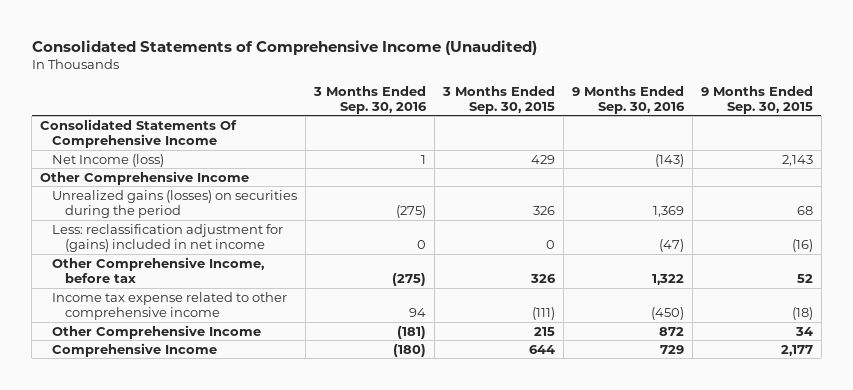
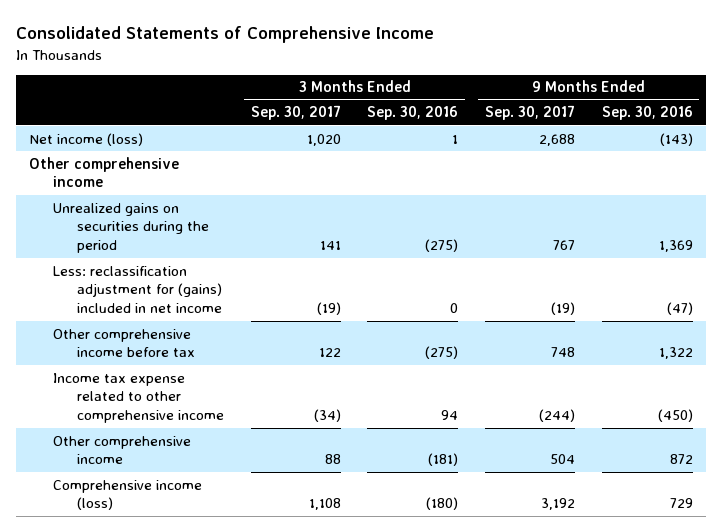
- Consolidated Statements of Comprehensive Income (Unaudited)
+ Consolidated Statements of Comprehensive Income
- | 3 Months Ended Sep. 30, 2016 | 3 Months Ended Sep. 30, 2015 | 9 Months Ended Sep. 30, 2016 | 9 Months Ended Sep. 30, 2015
+ | 3 Months Ended Sep. 30, 2017 | 3 Months Ended Sep. 30, 2016 | 9 Months Ended Sep. 30, 2017 | 9 Months Ended Sep. 30, 2016
- Consolidated Statements Of Comprehensive Income
- Net Income (loss) | 1 | 429 | (143) | 2,143
- Other Comprehensive Income
- Unrealized gains (losses) on securities during the period | (275) | 326 | 1,369 | 68
+ Net income (loss) | 1,020 | 1 | 2,688 | (143)
+ Other comprehensive income
+ Unrealized gains on securities during the period | 141 | (275) | 767 | 1,369
- Other Comprehensive Income, before tax | (275) | 326 | 1,322 | 52
+ Other comprehensive income before tax | 122 | (275) | 748 | 1,322
- Other Comprehensive Income | (181) | 215 | 872 | 34
- Comprehensive Income | (180) | 644 | 729 | 2,177
+ Other comprehensive income | 88 | (181) | 504 | 872
+ Comprehensive income (loss) | 1,108 | (180) | 3,192 | 729

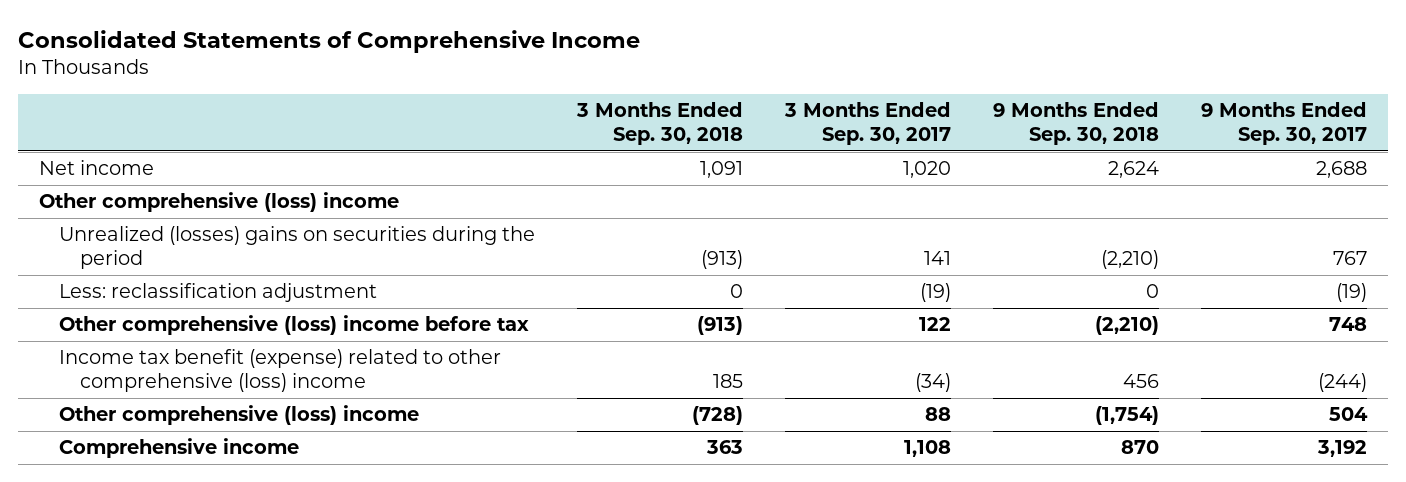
- | 3 Months Ended Sep. 30, 2017 | 3 Months Ended Sep. 30, 2016 | 9 Months Ended Sep. 30, 2017 | 9 Months Ended Sep. 30, 2016
+ | 3 Months Ended Sep. 30, 2018 | 3 Months Ended Sep. 30, 2017 | 9 Months Ended Sep. 30, 2018 | 9 Months Ended Sep. 30, 2017
- Net income (loss) | 1,020 | 1 | 2,688 | (143)
- Other comprehensive income
- Unrealized gains on securities during the period | 141 | (275) | 767 | 1,369
- Less: reclassification adjustment for (gains) included in net income | (19) | 0 | (19) | (47)
- Other comprehensive income before tax | 122 | (275) | 748 | 1,322
- Income tax expense related to other comprehensive income | (34) | 94 | (244) | (450)
- Other comprehensive income | 88 | (181) | 504 | 872
- Comprehensive income (loss) | 1,108 | (180) | 3,192 | 729
+ Net income | 1,091 | 1,020 | 2,624 | 2,688
+ Other comprehensive (loss) income
+ Unrealized (losses) gains on securities during the period | (913) | 141 | (2,210) | 767
+ Less: reclassification adjustment | 0 | (19) | 0 | (19)
+ Other comprehensive (loss) income before tax | (913) | 122 | (2,210) | 748
+ Income tax benefit (expense) related to other comprehensive (loss) income | 185 | (34) | 456 | (244)
+ Other comprehensive (loss) income | (728) | 88 | (1,754) | 504
+ Comprehensive income | 363 | 1,108 | 870 | 3,192

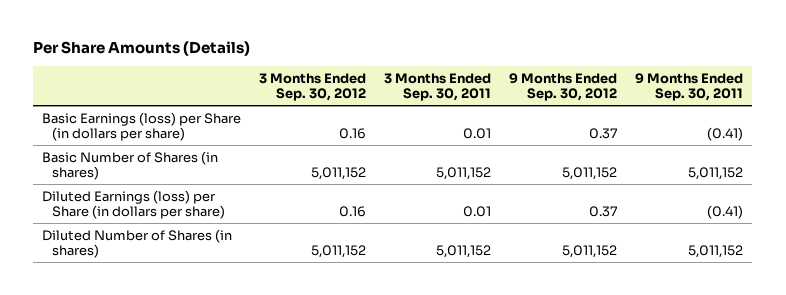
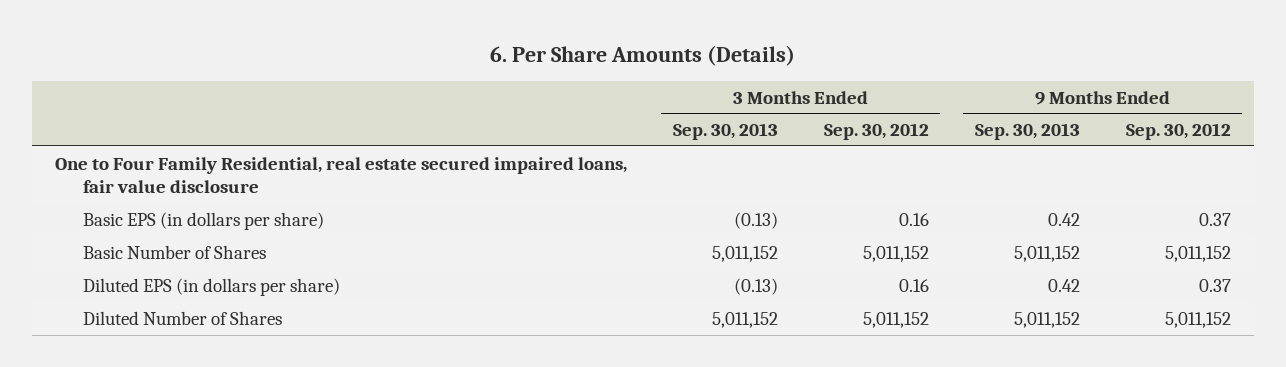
- Per Share Amounts (Details)
+ 6. Per Share Amounts (Details)
- | 3 Months Ended Sep. 30, 2012 | 3 Months Ended Sep. 30, 2011 | 9 Months Ended Sep. 30, 2012 | 9 Months Ended Sep. 30, 2011
+ | 3 Months Ended Sep. 30, 2013 | 3 Months Ended Sep. 30, 2012 | 9 Months Ended Sep. 30, 2013 | 9 Months Ended Sep. 30, 2012
- Basic Earnings (loss) per Share (in dollars per share) | 0.16 | 0.01 | 0.37 | (0.41)
- Basic Number of Shares (in shares) | 5,011,152 | 5,011,152 | 5,011,152 | 5,011,152
- Diluted Earnings (loss) per Share (in dollars per share) | 0.16 | 0.01 | 0.37 | (0.41)
- Diluted Number of Shares (in shares) | 5,011,152 | 5,011,152 | 5,011,152 | 5,011,152
+ One to Four Family Residential, real estate secured impaired loans, fair value disclosure
+ Basic EPS (in dollars per share) | (0.13) | 0.16 | 0.42 | 0.37
+ Basic Number of Shares | 5,011,152 | 5,011,152 | 5,011,152 | 5,011,152
+ Diluted EPS (in dollars per share) | (0.13) | 0.16 | 0.42 | 0.37
+ Diluted Number of Shares | 5,011,152 | 5,011,152 | 5,011,152 | 5,011,152

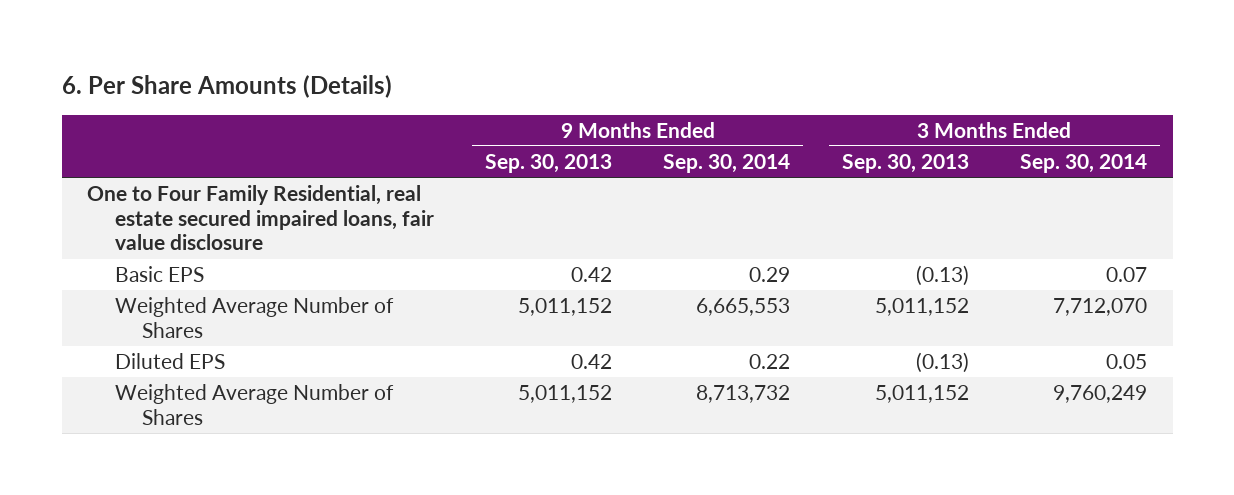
- | 3 Months Ended Sep. 30, 2013 | 3 Months Ended Sep. 30, 2012 | 9 Months Ended Sep. 30, 2013 | 9 Months Ended Sep. 30, 2012
+ | 9 Months Ended Sep. 30, 2013 | 9 Months Ended Sep. 30, 2014 | 3 Months Ended Sep. 30, 2013 | 3 Months Ended Sep. 30, 2014
- Basic EPS (in dollars per share) | (0.13) | 0.16 | 0.42 | 0.37
- Basic Number of Shares | 5,011,152 | 5,011,152 | 5,011,152 | 5,011,152
- Diluted EPS (in dollars per share) | (0.13) | 0.16 | 0.42 | 0.37
- Diluted Number of Shares | 5,011,152 | 5,011,152 | 5,011,152 | 5,011,152
+ Basic EPS | 0.42 | 0.29 | (0.13) | 0.07
+ Weighted Average Number of Shares | 5,011,152 | 6,665,553 | 5,011,152 | 7,712,070
+ Diluted EPS | 0.42 | 0.22 | (0.13) | 0.05
+ Weighted Average Number of Shares | 5,011,152 | 8,713,732 | 5,011,152 | 9,760,249

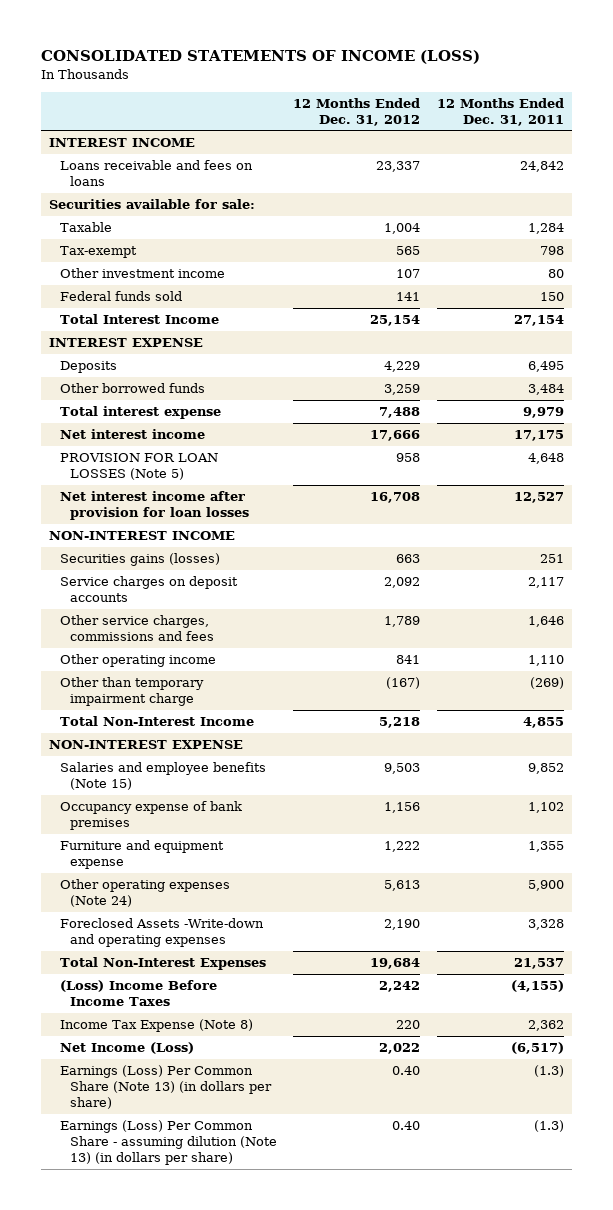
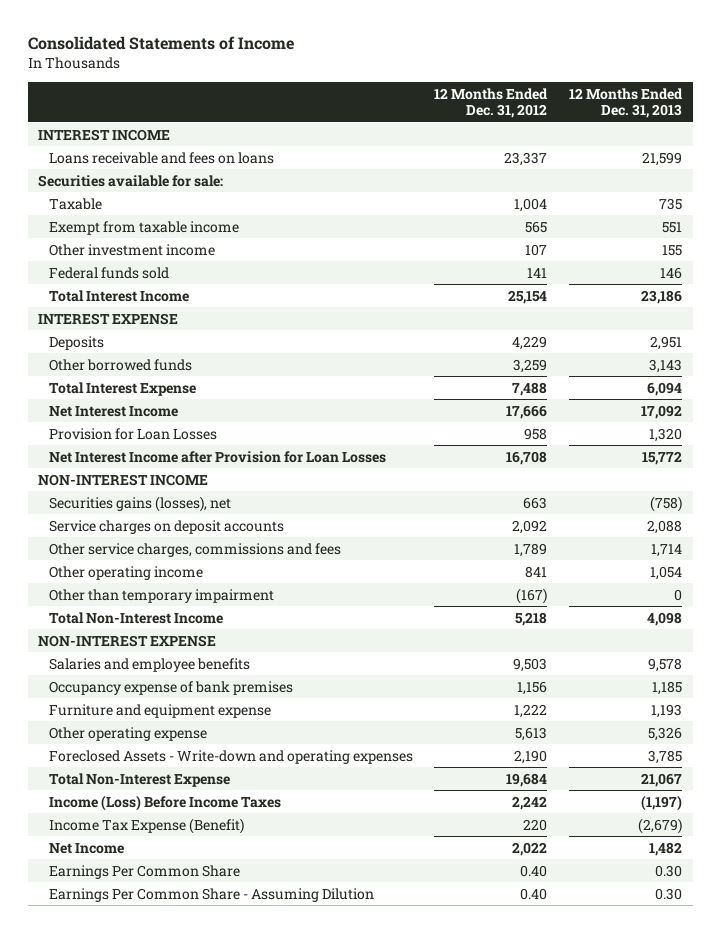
- CONSOLIDATED STATEMENTS OF INCOME (LOSS)
+ Consolidated Statements of Income
- | 12 Months Ended Dec. 31, 2012 | 12 Months Ended Dec. 31, 2011
+ | 12 Months Ended Dec. 31, 2012 | 12 Months Ended Dec. 31, 2013
- Tax-exempt | 565 | 798
+ Exempt from taxable income | 565 | 551
- Total interest expense | 7,488 | 9,979
- Net interest income | 17,666 | 17,175
- PROVISION FOR LOAN LOSSES (Note 5) | 958 | 4,648
- Net interest income after provision for loan losses | 16,708 | 12,527
+ Total Interest Expense | 7,488 | 6,094
+ Net Interest Income | 17,666 | 17,092
+ Provision for Loan Losses | 958 | 1,320
+ Net Interest Income after Provision for Loan Losses | 16,708 | 15,772
- Securities gains (losses) | 663 | 251
+ Securities gains (losses), net | 663 | (758)
- Other than temporary impairment charge | (167) | (269)
+ Other than temporary impairment | (167) | 0
- Salaries and employee benefits (Note 15) | 9,503 | 9,852
+ Salaries and employee benefits | 9,503 | 9,578
- Other operating expenses (Note 24) | 5,613 | 5,900
- Foreclosed Assets -Write-down and operating expenses | 2,190 | 3,328
- Total Non-Interest Expenses | 19,684 | 21,537
- (Loss) Income Before Income Taxes | 2,242 | (4,155)
- Income Tax Expense (Note 8) | 220 | 2,362
- Net Income (Loss) | 2,022 | (6,517)
- Earnings (Loss) Per Common Share (Note 13) (in dollars per share) | 0.40 | (1.3)
- Earnings (Loss) Per Common Share - assuming dilution (Note 13) (in dollars per share) | 0.40 | (1.3)
+ Other operating expense | 5,613 | 5,326
+ Foreclosed Assets - Write-down and operating expenses | 2,190 | 3,785
+ Total Non-Interest Expense | 19,684 | 21,067
+ Income (Loss) Before Income Taxes | 2,242 | (1,197)
+ Income Tax Expense (Benefit) | 220 | (2,679)
+ Net Income | 2,022 | 1,482
+ Earnings Per Common Share | 0.40 | 0.30
+ Earnings Per Common Share - Assuming Dilution | 0.40 | 0.30

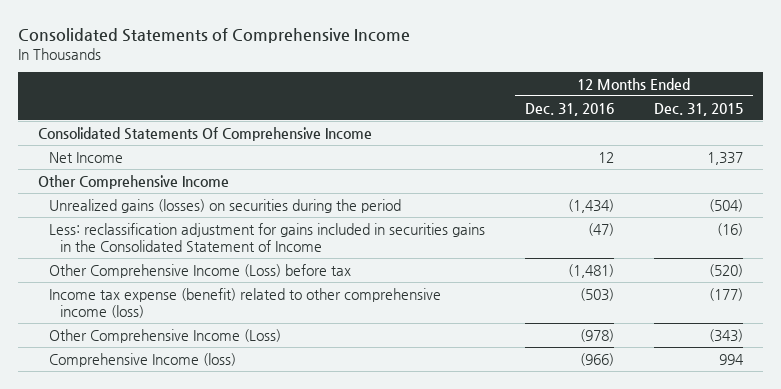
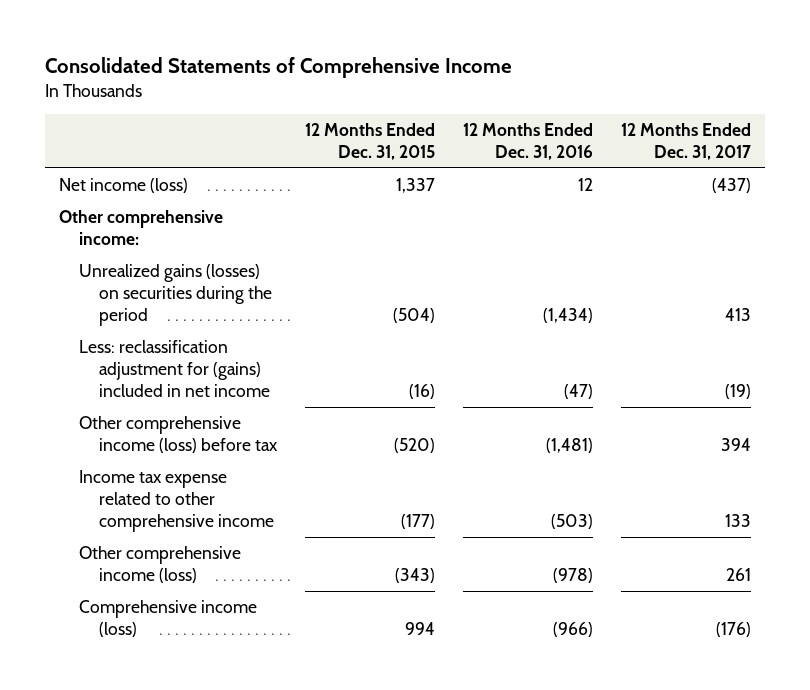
- | 12 Months Ended Dec. 31, 2016 | 12 Months Ended Dec. 31, 2015
+ | 12 Months Ended Dec. 31, 2015 | 12 Months Ended Dec. 31, 2016 | 12 Months Ended Dec. 31, 2017
- Consolidated Statements Of Comprehensive Income
- Net Income | 12 | 1,337
- Other Comprehensive Income
+ Net income (loss) | 1,337 | 12 | (437)
+ Other comprehensive income:
- Less: reclassification adjustment for gains included in securities gains in the Consolidated Statement of Income | (47) | (16)
- Other Comprehensive Income (Loss) before tax | (1,481) | (520)
- Income tax expense (benefit) related to other comprehensive income (loss) | (503) | (177)
- Other Comprehensive Income (Loss) | (978) | (343)
- Comprehensive Income (loss) | (966) | 994
+ Less: reclassification adjustment for (gains) included in net income | (16) | (47) | (19)
+ Other comprehensive income (loss) before tax | (520) | (1,481) | 394
+ Income tax expense related to other comprehensive income | (177) | (503) | 133
+ Other comprehensive income (loss) | (343) | (978) | 261
+ Comprehensive income (loss) | 994 | (966) | (176)

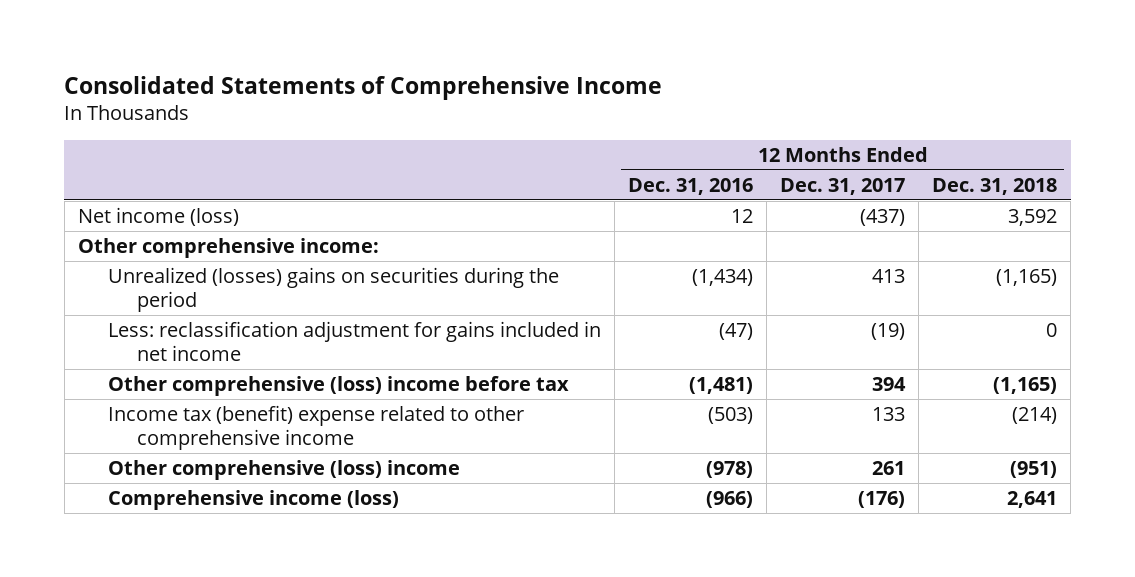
- | 12 Months Ended Dec. 31, 2015 | 12 Months Ended Dec. 31, 2016 | 12 Months Ended Dec. 31, 2017
+ | 12 Months Ended Dec. 31, 2016 | 12 Months Ended Dec. 31, 2017 | 12 Months Ended Dec. 31, 2018
- Unrealized gains (losses) on securities during the period | (504) | (1,434) | 413
- Less: reclassification adjustment for (gains) included in net income | (16) | (47) | (19)
- Other comprehensive income (loss) before tax | (520) | (1,481) | 394
- Income tax expense related to other comprehensive income | (177) | (503) | 133
- Other comprehensive income (loss) | (343) | (978) | 261
+ Unrealized (losses) gains on securities during the period | (1,434) | 413 | (1,165)
+ Less: reclassification adjustment for gains included in net income | (47) | (19) | 0
+ Other comprehensive (loss) income before tax | (1,481) | 394 | (1,165)
+ Income tax (benefit) expense related to other comprehensive income | (503) | 133 | (214)
+ Other comprehensive (loss) income | (978) | 261 | (951)

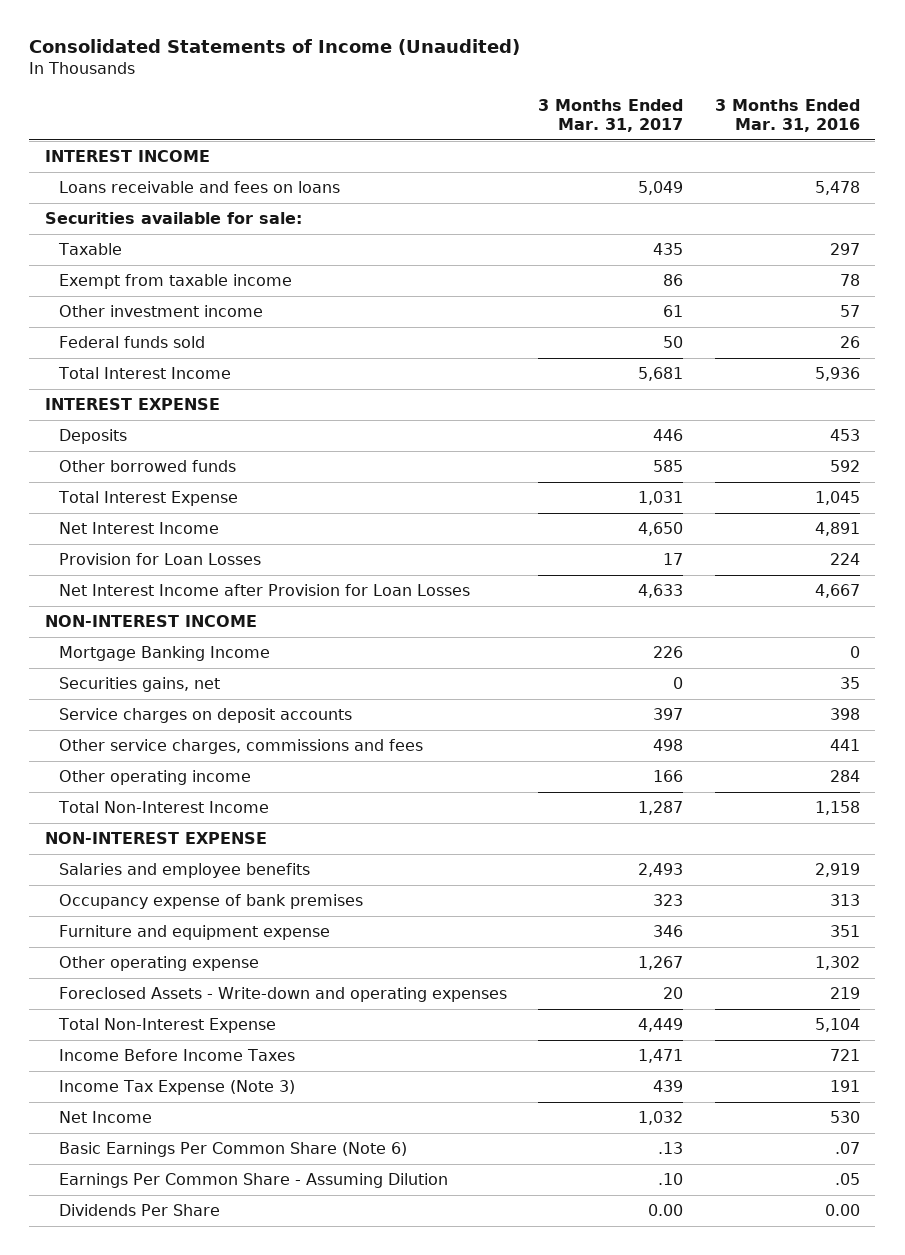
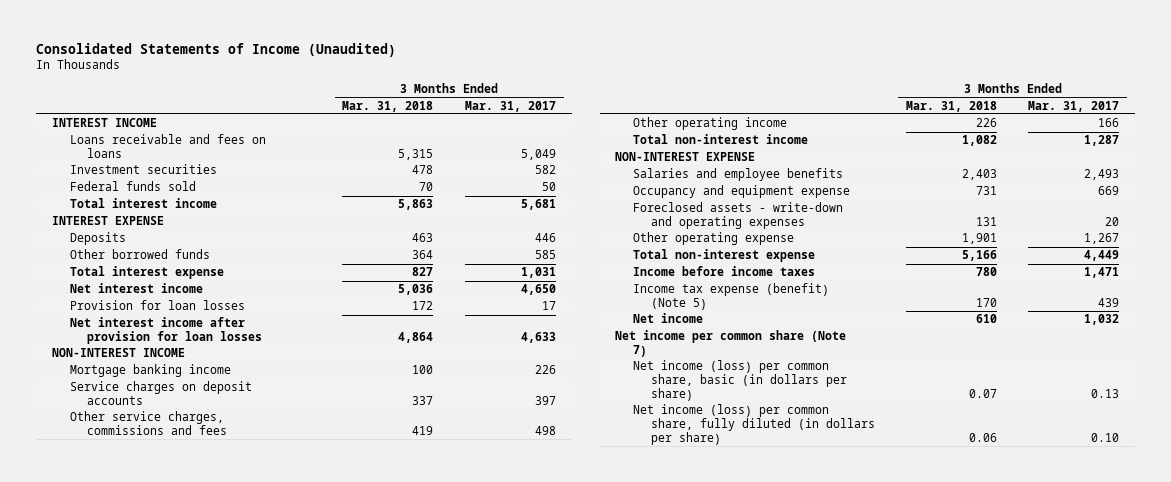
- | 3 Months Ended Mar. 31, 2017 | 3 Months Ended Mar. 31, 2016
+ | 3 Months Ended Mar. 31, 2018 | 3 Months Ended Mar. 31, 2017
- Securities available for sale:
- Taxable | 435 | 297
- Exempt from taxable income | 86 | 78
- Other investment income | 61 | 57
+ Investment securities | 478 | 582
- Total Interest Income | 5,681 | 5,936
+ Total interest income | 5,863 | 5,681
- Total Interest Expense | 1,031 | 1,045
- Net Interest Income | 4,650 | 4,891
- Provision for Loan Losses | 17 | 224
- Net Interest Income after Provision for Loan Losses | 4,633 | 4,667
+ Total interest expense | 827 | 1,031
+ Net interest income | 5,036 | 4,650
+ Provision for loan losses | 172 | 17
+ Net interest income after provision for loan losses | 4,864 | 4,633
- Mortgage Banking Income | 226 | 0
- Securities gains, net | 0 | 35
+ Mortgage banking income | 100 | 226
- Total Non-Interest Income | 1,287 | 1,158
+ Total non-interest income | 1,082 | 1,287
- Occupancy expense of bank premises | 323 | 313
- Furniture and equipment expense | 346 | 351
+ Occupancy and equipment expense | 731 | 669
+ Foreclosed assets - write-down and operating expenses | 131 | 20
- Foreclosed Assets - Write-down and operating expenses | 20 | 219
- Total Non-Interest Expense | 4,449 | 5,104
- Income Before Income Taxes | 1,471 | 721
- Income Tax Expense (Note 3) | 439 | 191
- Net Income | 1,032 | 530
- Basic Earnings Per Common Share (Note 6) | .13 | .07
- Earnings Per Common Share - Assuming Dilution | .10 | .05
- Dividends Per Share | 0.00 | 0.00
+ Total non-interest expense | 5,166 | 4,449
+ Income before income taxes | 780 | 1,471
+ Income tax expense (benefit) (Note 5) | 170 | 439
+ Net income | 610 | 1,032
+ Net income per common share (Note 7)
+ Net income (loss) per common share, basic (in dollars per share) | 0.07 | 0.13
+ Net income (loss) per common share, fully diluted (in dollars per share) | 0.06 | 0.10

